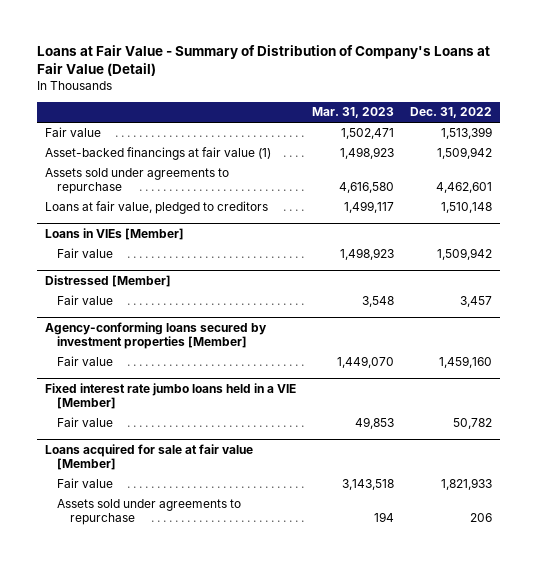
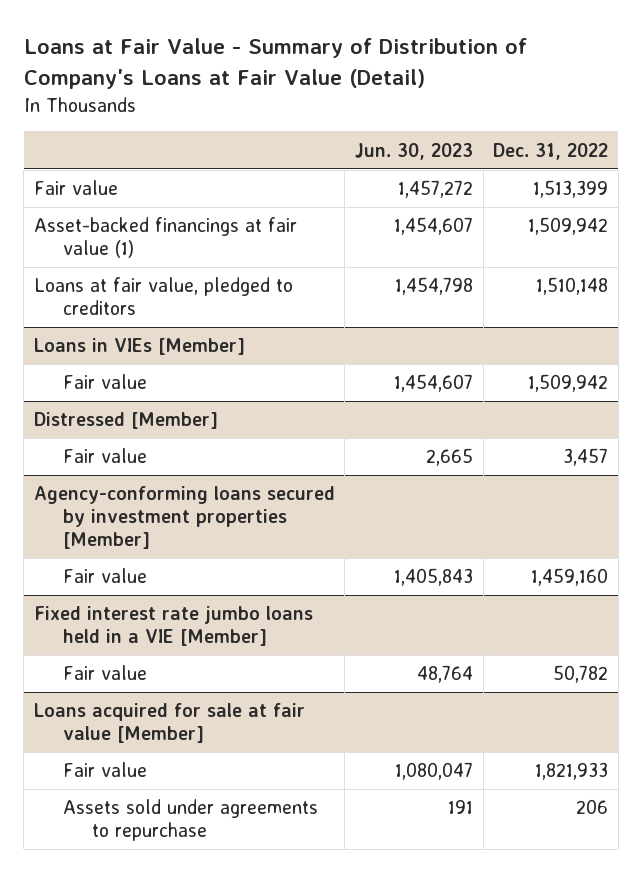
- | Mar. 31, 2023 | Dec. 31, 2022
+ | Jun. 30, 2023 | Dec. 31, 2022
- Assets sold under agreements to repurchase | 4,616,580 | 4,462,601

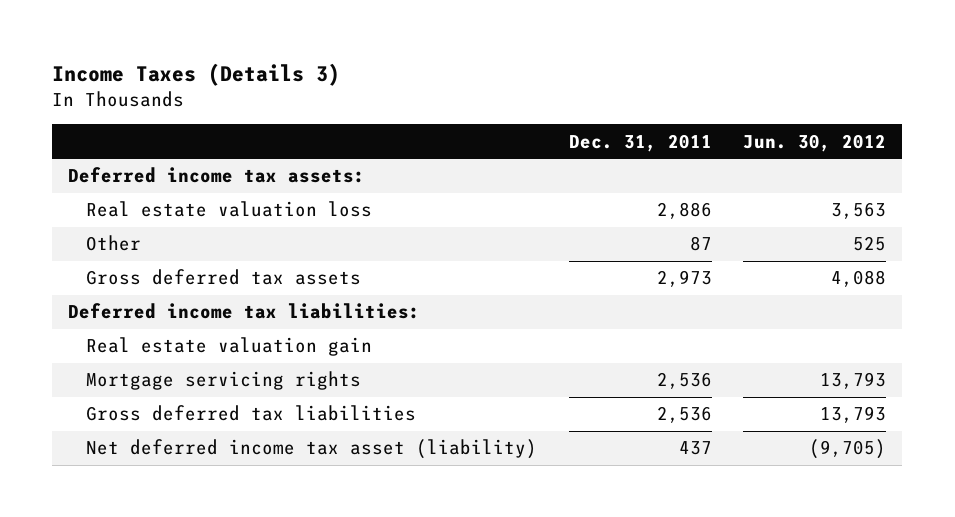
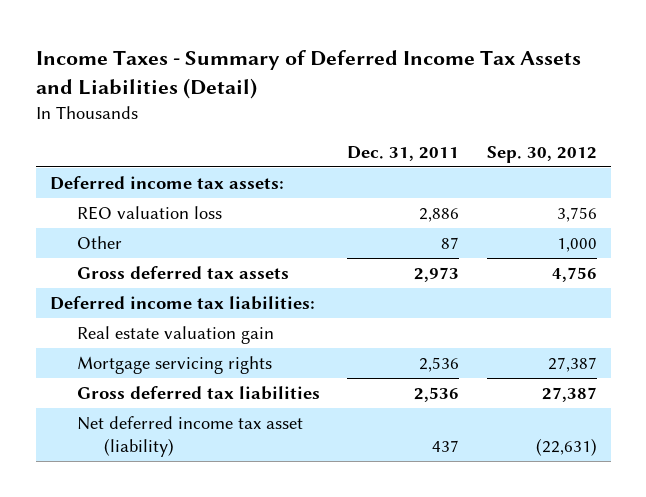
- Income Taxes (Details 3)
+ Income Taxes - Summary of Deferred Income Tax Assets and Liabilities (Detail)
- | Dec. 31, 2011 | Jun. 30, 2012
+ | Dec. 31, 2011 | Sep. 30, 2012
- Real estate valuation loss | 2,886 | 3,563
+ REO valuation loss | 2,886 | 3,756

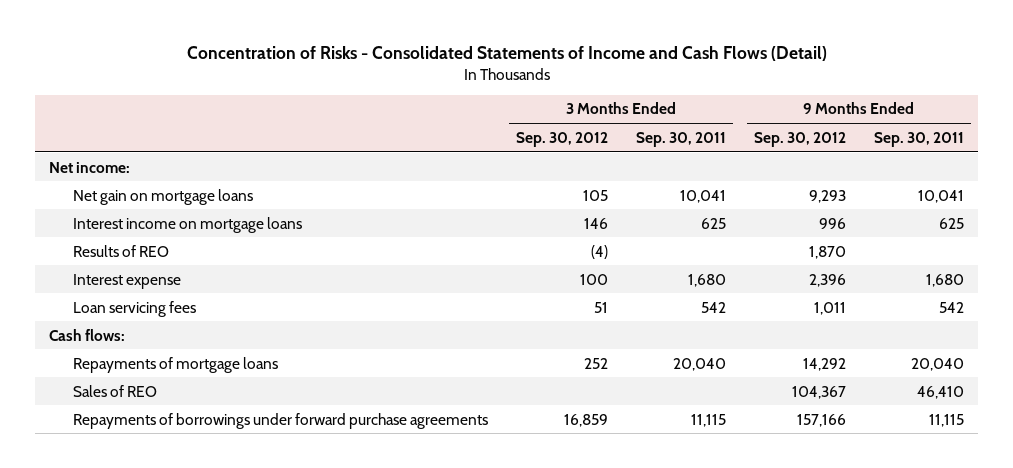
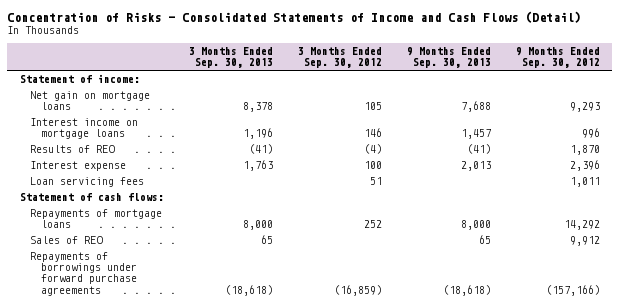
- | 3 Months Ended Sep. 30, 2012 | 3 Months Ended Sep. 30, 2011 | 9 Months Ended Sep. 30, 2012 | 9 Months Ended Sep. 30, 2011
+ | 3 Months Ended Sep. 30, 2013 | 3 Months Ended Sep. 30, 2012 | 9 Months Ended Sep. 30, 2013 | 9 Months Ended Sep. 30, 2012
- Net income:
+ Statement of income:
- Cash flows:
+ Statement of cash flows:
- Sales of REO | | | 104,367 | 46,410
- Repayments of borrowings under forward purchase agreements | 16,859 | 11,115 | 157,166 | 11,115
+ Sales of REO | 65 | | 65 | 9,912
+ Repayments of borrowings under forward purchase agreements | (18,618) | (16,859) | (18,618) | (157,166)

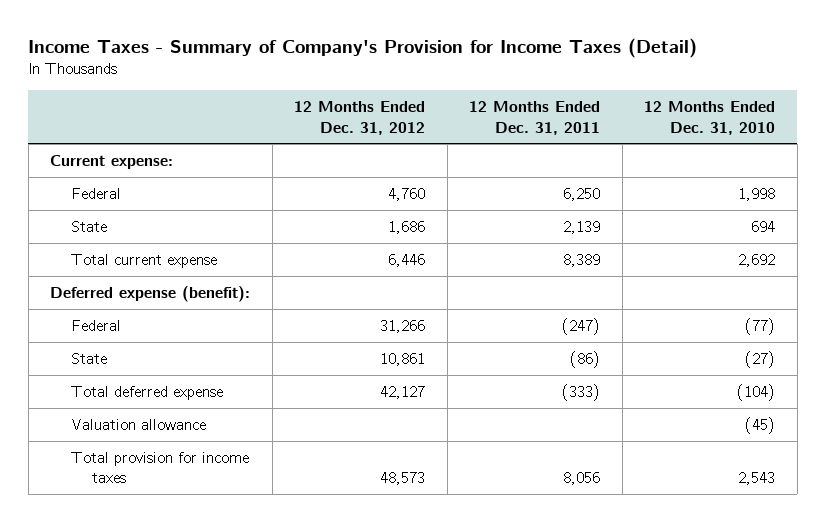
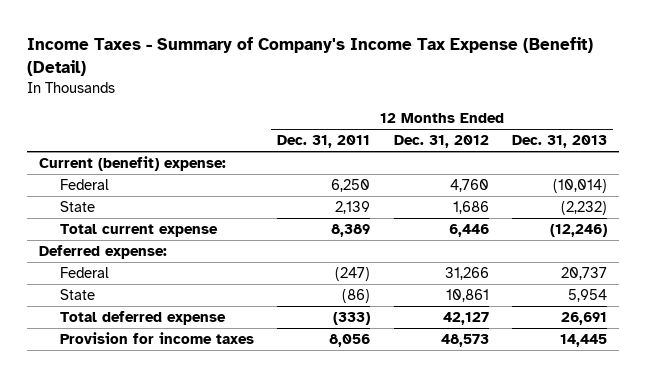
- Income Taxes - Summary of Company's Provision for Income Taxes (Detail)
+ Income Taxes - Summary of Company's Income Tax Expense (Benefit) (Detail)
- | 12 Months Ended Dec. 31, 2012 | 12 Months Ended Dec. 31, 2011 | 12 Months Ended Dec. 31, 2010
+ | 12 Months Ended Dec. 31, 2011 | 12 Months Ended Dec. 31, 2012 | 12 Months Ended Dec. 31, 2013
- Current expense:
+ Current (benefit) expense:
- Deferred expense (benefit):
+ Deferred expense:
- Valuation allowance | | | (45)
- Total provision for income taxes | 48,573 | 8,056 | 2,543
+ Provision for income taxes | 8,056 | 48,573 | 14,445

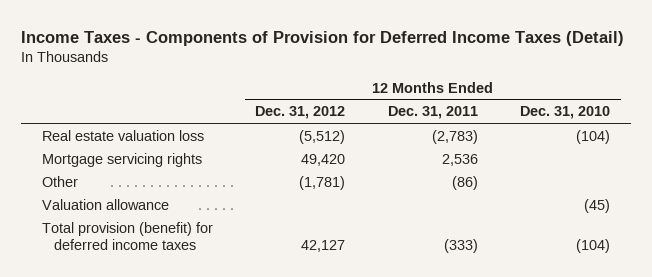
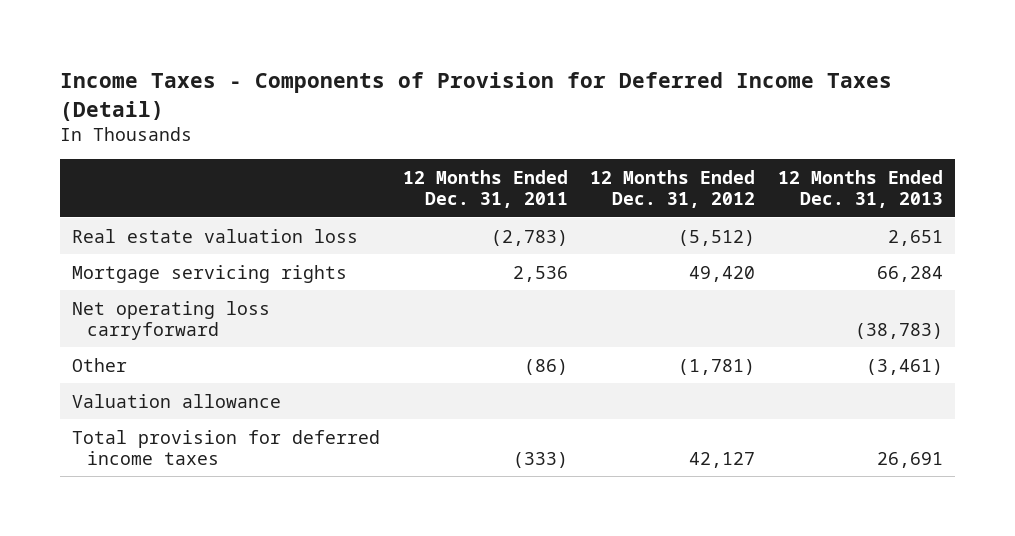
- | 12 Months Ended Dec. 31, 2012 | 12 Months Ended Dec. 31, 2011 | 12 Months Ended Dec. 31, 2010
+ | 12 Months Ended Dec. 31, 2011 | 12 Months Ended Dec. 31, 2012 | 12 Months Ended Dec. 31, 2013
+ Net operating loss carryforward | | | (38,783)
- Total provision (benefit) for deferred income taxes | 42,127 | (333) | (104)
+ Total provision for deferred income taxes | (333) | 42,127 | 26,691

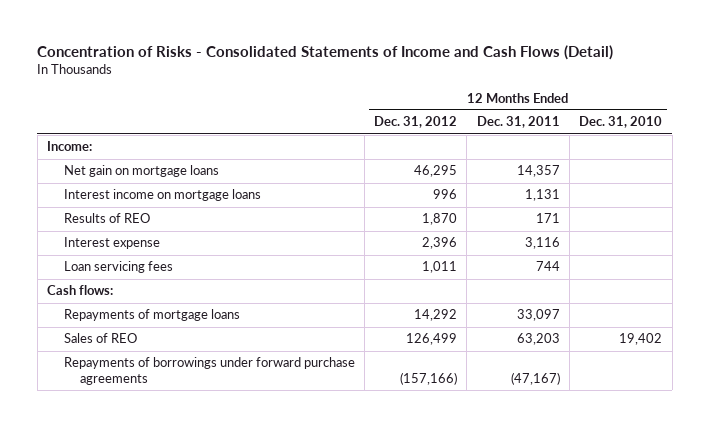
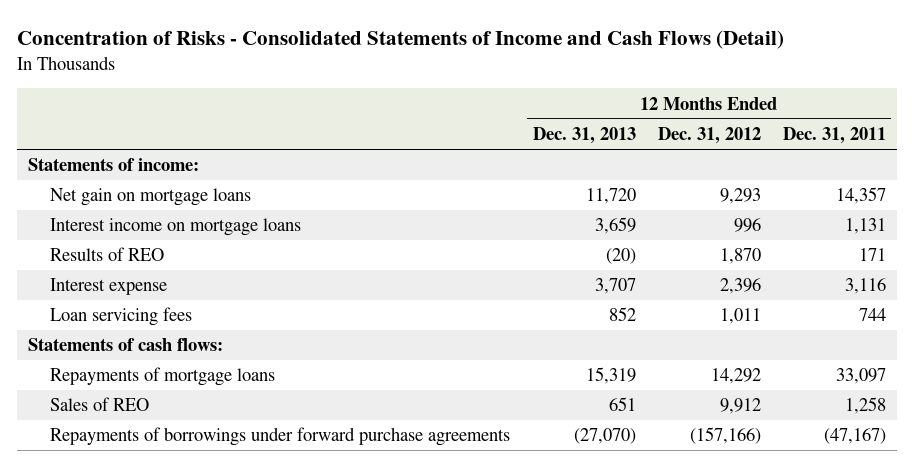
- | 12 Months Ended Dec. 31, 2012 | 12 Months Ended Dec. 31, 2011 | 12 Months Ended Dec. 31, 2010
+ | 12 Months Ended Dec. 31, 2013 | 12 Months Ended Dec. 31, 2012 | 12 Months Ended Dec. 31, 2011
- Income:
- Net gain on mortgage loans | 46,295 | 14,357 |
+ Statements of income:
+ Net gain on mortgage loans | 11,720 | 9,293 | 14,357
- Cash flows:
+ Statements of cash flows:
- Sales of REO | 126,499 | 63,203 | 19,402
+ Sales of REO | 651 | 9,912 | 1,258

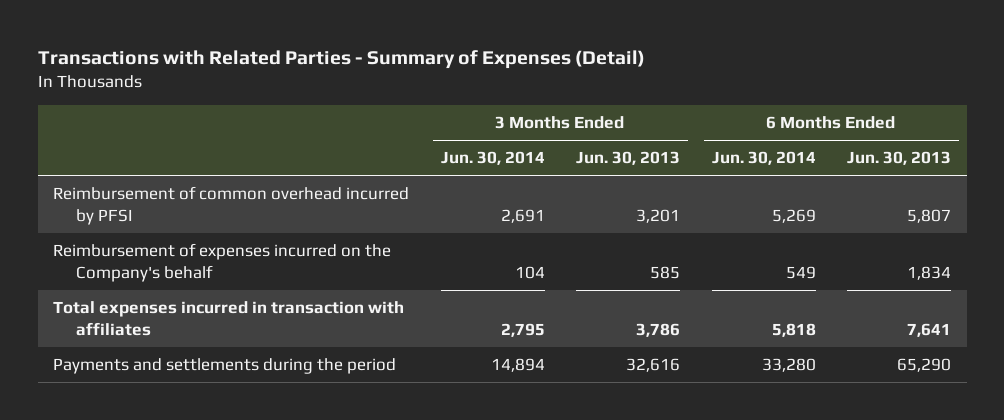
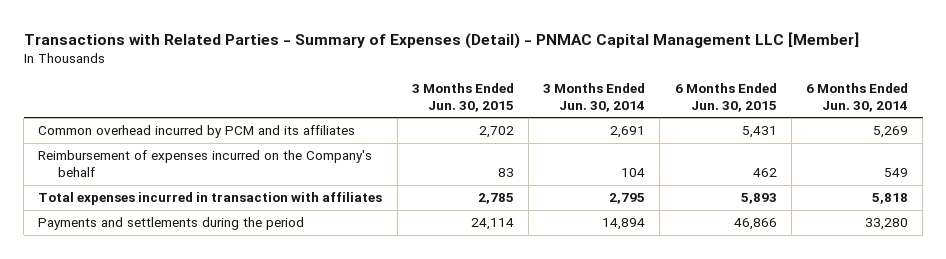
- Transactions with Related Parties - Summary of Expenses (Detail)
+ Transactions with Related Parties - Summary of Expenses (Detail) - PNMAC Capital Management LLC [Member]
- | 3 Months Ended Jun. 30, 2014 | 3 Months Ended Jun. 30, 2013 | 6 Months Ended Jun. 30, 2014 | 6 Months Ended Jun. 30, 2013
+ | 3 Months Ended Jun. 30, 2015 | 3 Months Ended Jun. 30, 2014 | 6 Months Ended Jun. 30, 2015 | 6 Months Ended Jun. 30, 2014
- Reimbursement of common overhead incurred by PFSI | 2,691 | 3,201 | 5,269 | 5,807
+ Common overhead incurred by PCM and its affiliates | 2,702 | 2,691 | 5,431 | 5,269

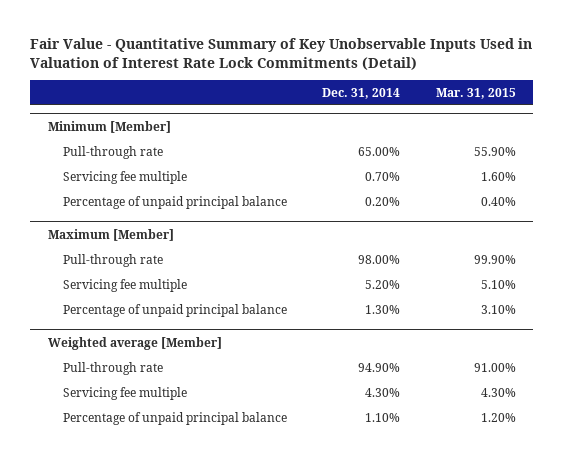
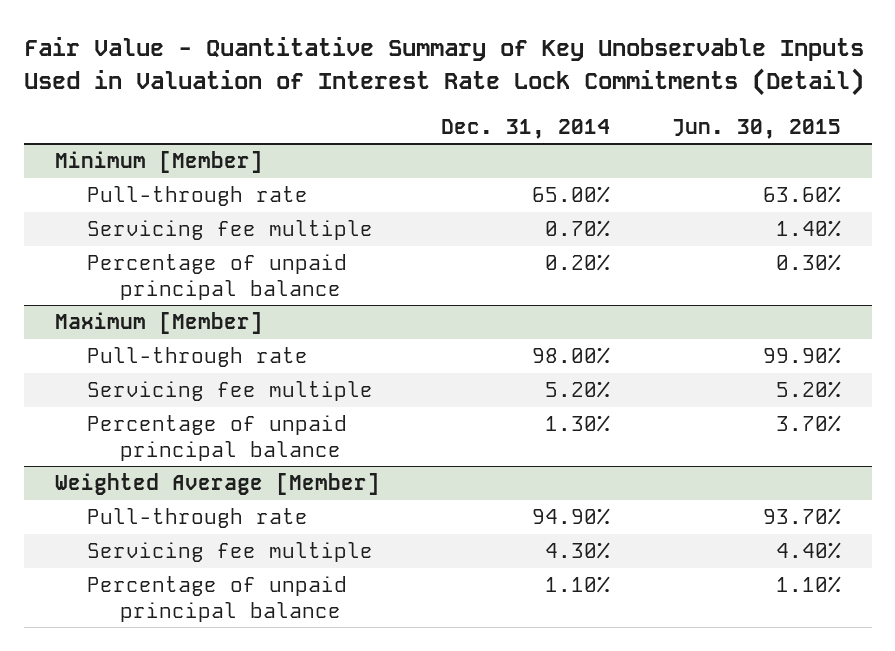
- | Dec. 31, 2014 | Mar. 31, 2015
+ | Dec. 31, 2014 | Jun. 30, 2015
- Weighted average [Member]
+ Weighted Average [Member]

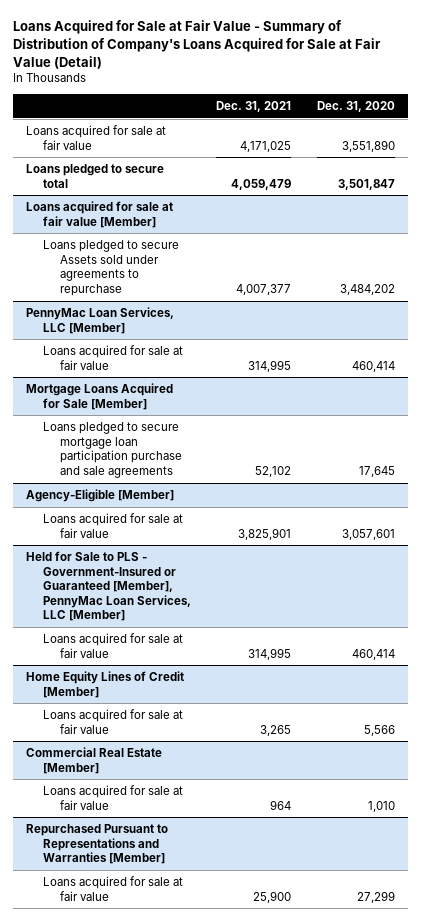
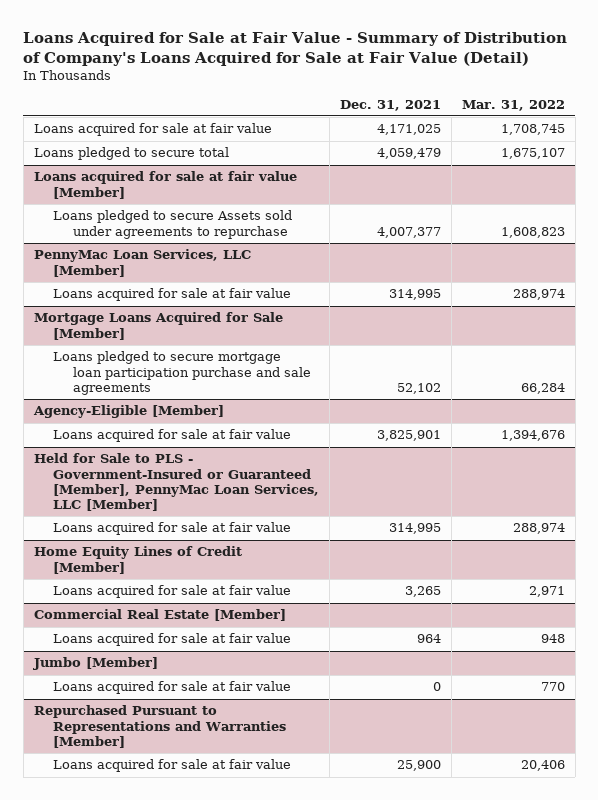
- | Dec. 31, 2021 | Dec. 31, 2020
+ | Dec. 31, 2021 | Mar. 31, 2022
+ Jumbo [Member]
+ Loans acquired for sale at fair value | 0 | 770

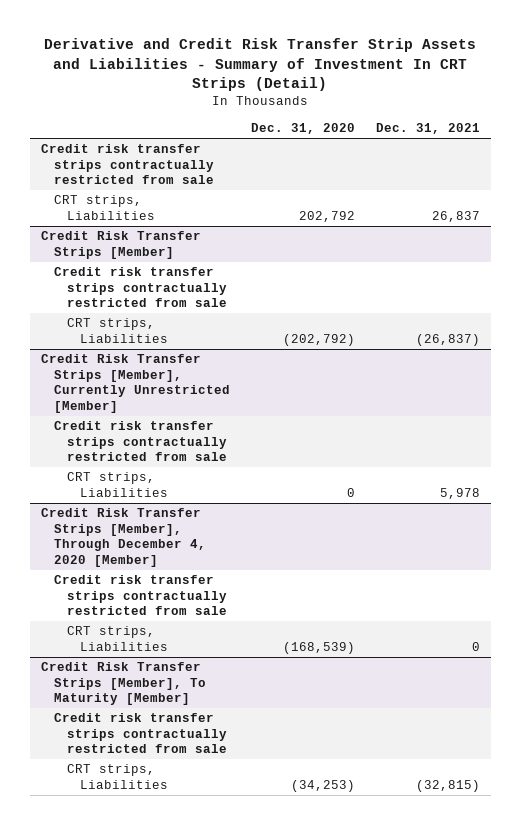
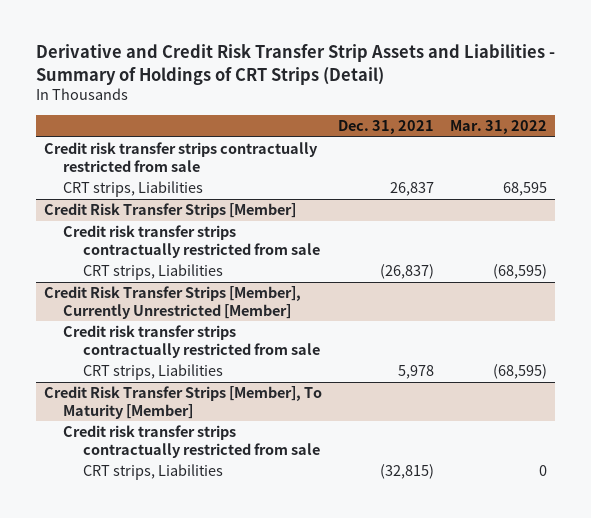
- Derivative and Credit Risk Transfer Strip Assets and Liabilities - Summary of Investment In CRT Strips (Detail)
+ Derivative and Credit Risk Transfer Strip Assets and Liabilities - Summary of Holdings of CRT Strips (Detail)
- | Dec. 31, 2020 | Dec. 31, 2021
+ | Dec. 31, 2021 | Mar. 31, 2022
- Credit Risk Transfer Strips [Member], Through December 4, 2020 [Member]
- Credit risk transfer strips contractually restricted from sale
- CRT strips, Liabilities | (168,539) | 0

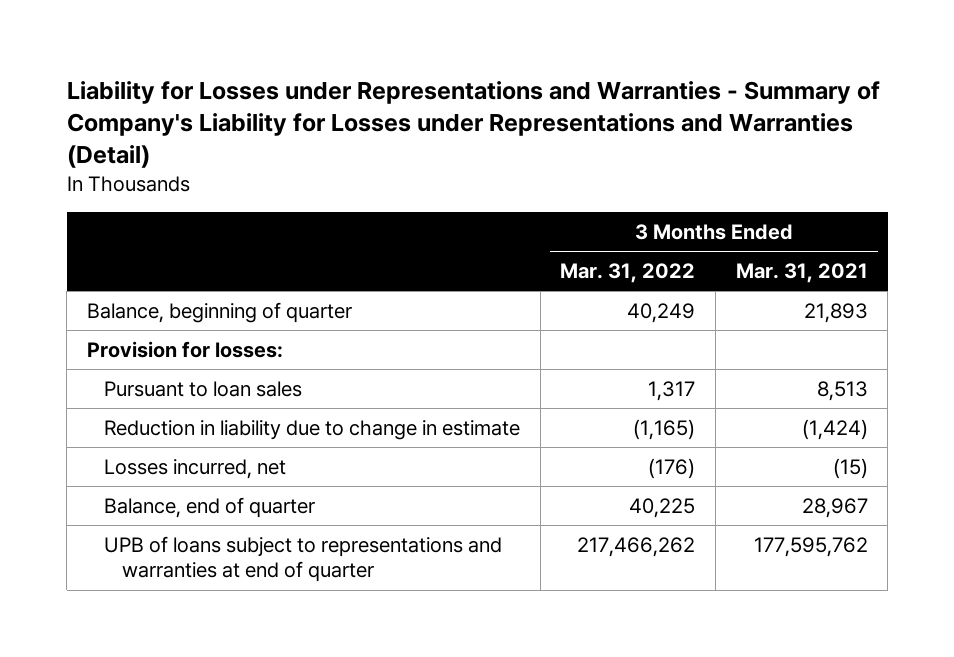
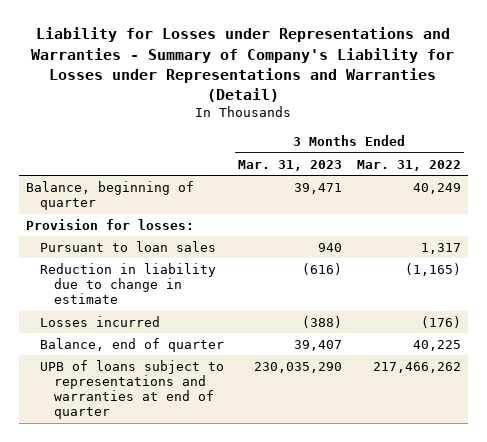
- | 3 Months Ended Mar. 31, 2022 | 3 Months Ended Mar. 31, 2021
+ | 3 Months Ended Mar. 31, 2023 | 3 Months Ended Mar. 31, 2022
- Losses incurred, net | (176) | (15)
+ Losses incurred | (388) | (176)

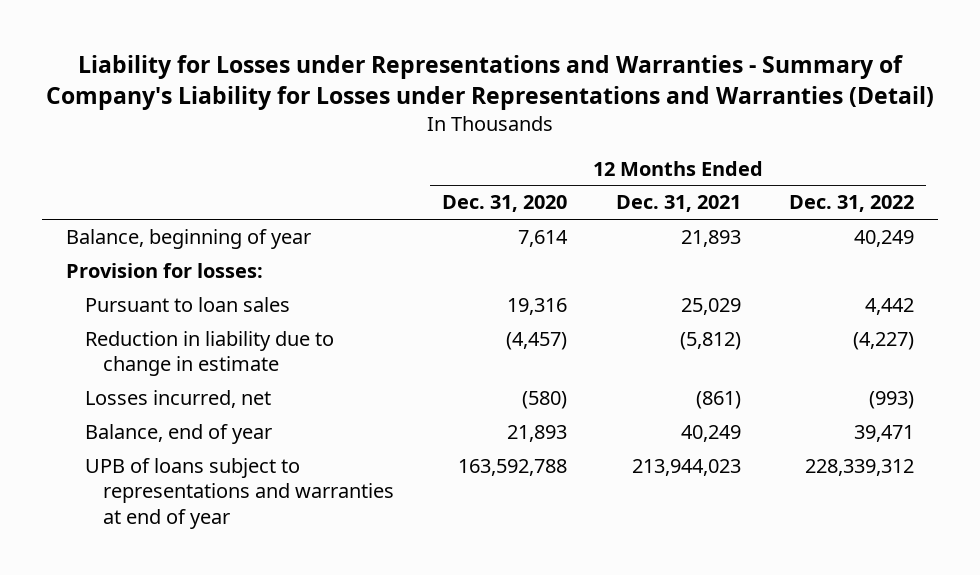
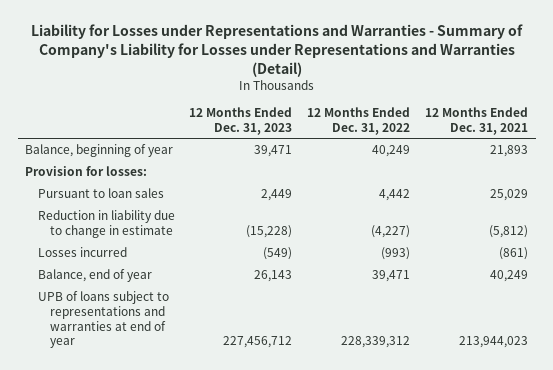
- | 12 Months Ended Dec. 31, 2020 | 12 Months Ended Dec. 31, 2021 | 12 Months Ended Dec. 31, 2022
+ | 12 Months Ended Dec. 31, 2023 | 12 Months Ended Dec. 31, 2022 | 12 Months Ended Dec. 31, 2021
- Losses incurred, net | (580) | (861) | (993)
+ Losses incurred | (549) | (993) | (861)

